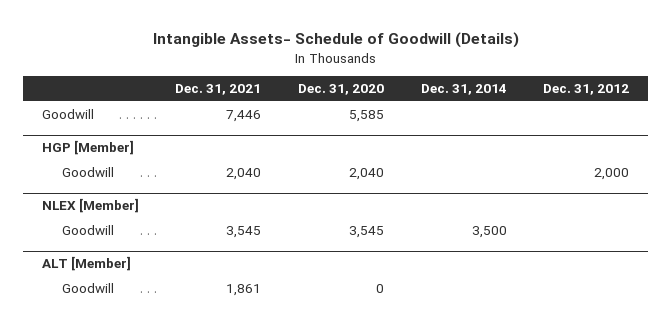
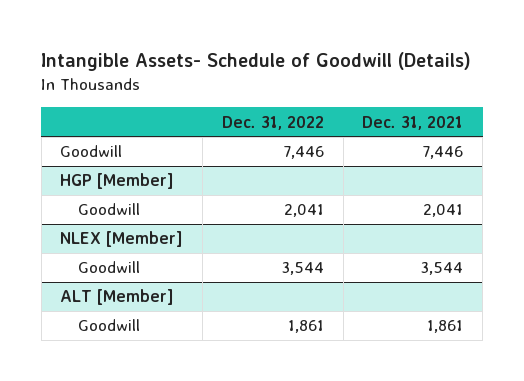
- | Dec. 31, 2021 | Dec. 31, 2020 | Dec. 31, 2014 | Dec. 31, 2012
+ | Dec. 31, 2022 | Dec. 31, 2021
@ HGP [Member]
- Goodwill | 2,040 | 2,040 | | 2,000
+ Goodwill | 2,041 | 2,041
@ NLEX [Member]
- Goodwill | 3,545 | 3,545 | 3,500 |
+ Goodwill | 3,544 | 3,544

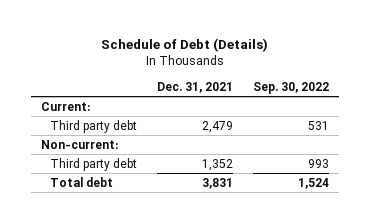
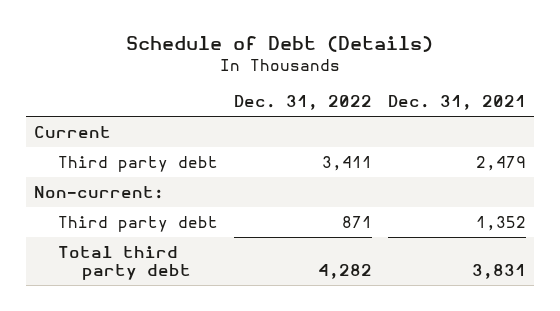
- | Dec. 31, 2021 | Sep. 30, 2022
+ | Dec. 31, 2022 | Dec. 31, 2021
- Current:
+ Current
- Total debt | 3,831 | 1,524
+ Total third party debt | 4,282 | 3,831

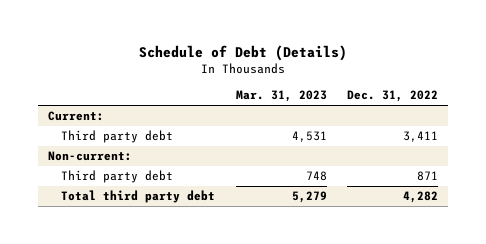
- | Dec. 31, 2022 | Dec. 31, 2021
+ | Mar. 31, 2023 | Dec. 31, 2022
- Current
+ Current:

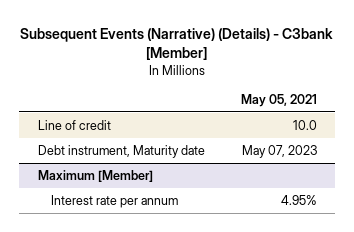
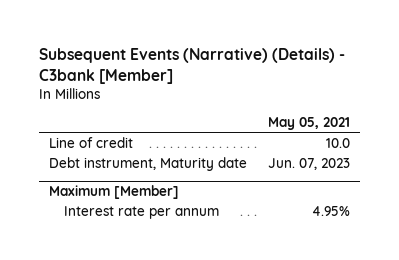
- Debt instrument, Maturity date | May 07, 2023
+ Debt instrument, Maturity date | Jun. 07, 2023

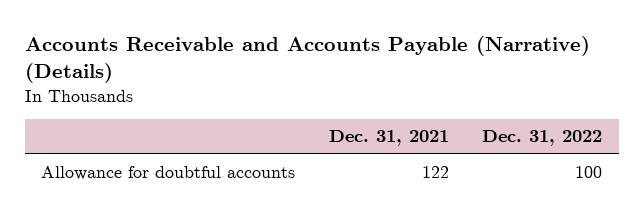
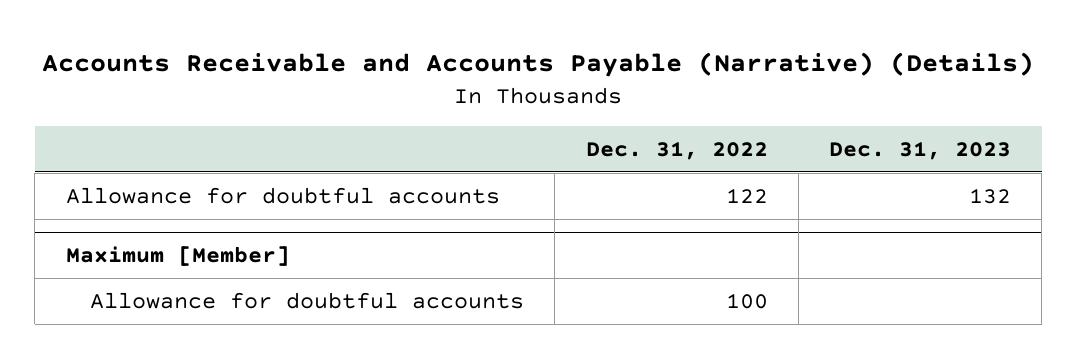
- | Dec. 31, 2021 | Dec. 31, 2022
+ | Dec. 31, 2022 | Dec. 31, 2023
+ Allowance for doubtful accounts | 122 | 132
+ Maximum [Member]

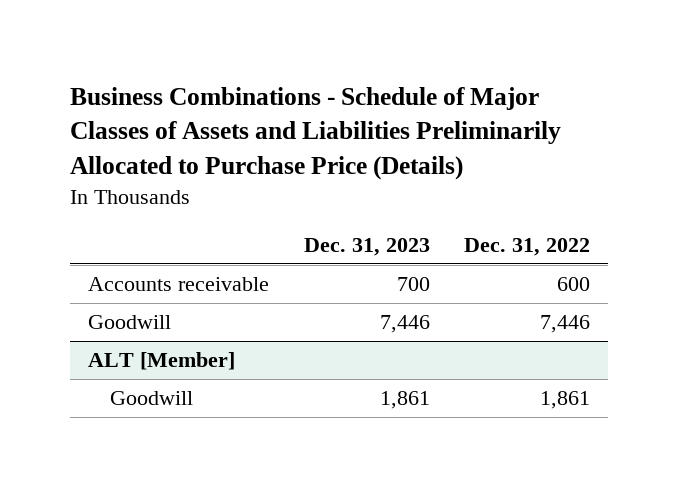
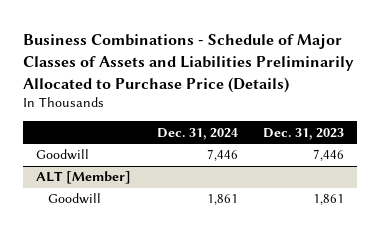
- | Dec. 31, 2023 | Dec. 31, 2022
+ | Dec. 31, 2024 | Dec. 31, 2023
- Accounts receivable | 700 | 600

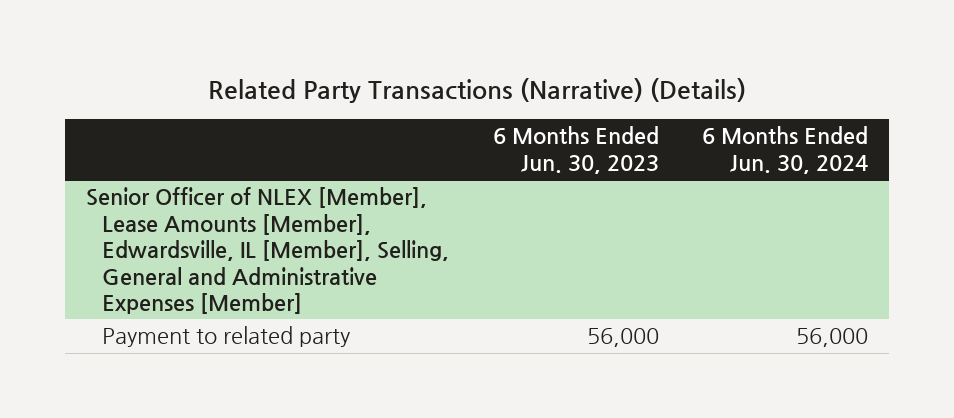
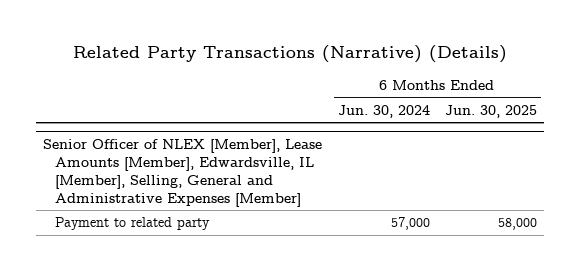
- | 6 Months Ended Jun. 30, 2023 | 6 Months Ended Jun. 30, 2024
+ | 6 Months Ended Jun. 30, 2024 | 6 Months Ended Jun. 30, 2025
@ Senior Officer of NLEX [Member], Lease Amounts [Member], Edwardsville, IL [Member], Selling, General and Administrative Expenses [Member]
- Payment to related party | 56,000 | 56,000
+ Payment to related party | 57,000 | 58,000

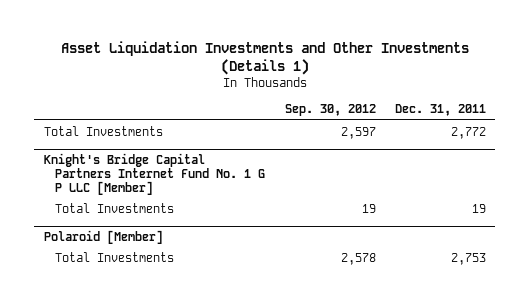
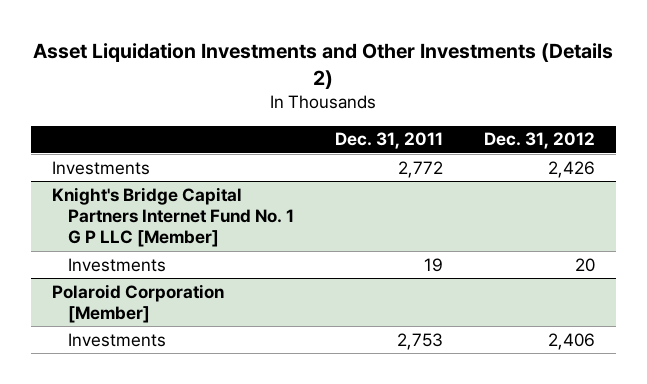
- Asset Liquidation Investments and Other Investments (Details 1)
+ Asset Liquidation Investments and Other Investments (Details 2)
- | Sep. 30, 2012 | Dec. 31, 2011
+ | Dec. 31, 2011 | Dec. 31, 2012
- Total Investments | 2,597 | 2,772
+ Investments | 2,772 | 2,426
@ Knight's Bridge Capital Partners Internet Fund No. 1 G P LLC [Member]
- Total Investments | 19 | 19
- Polaroid [Member]
- Total Investments | 2,578 | 2,753
@ Knight's Bridge Capital Partners Internet Fund No. 1 G P LLC [Member]
+ Investments | 19 | 20
+ Polaroid Corporation [Member]
+ Investments | 2,753 | 2,406

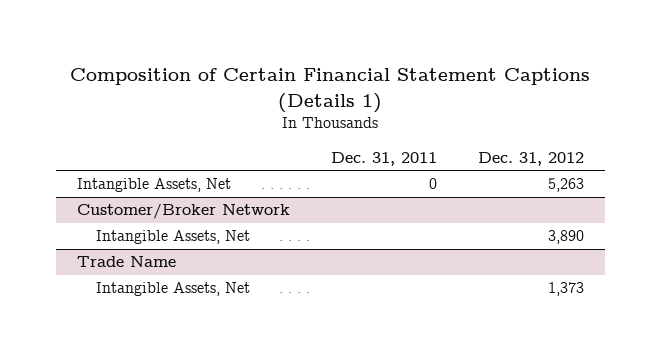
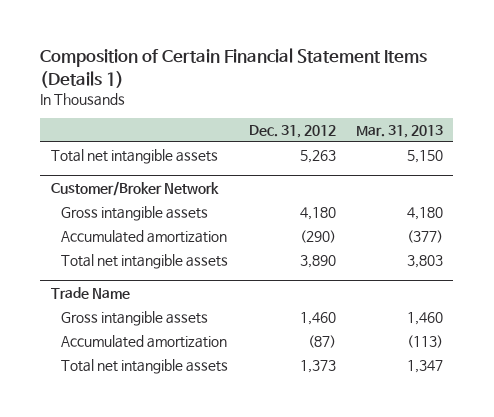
- Composition of Certain Financial Statement Captions (Details 1)
+ Composition of Certain Financial Statement Items (Details 1)
- | Dec. 31, 2011 | Dec. 31, 2012
+ | Dec. 31, 2012 | Mar. 31, 2013
- Intangible Assets, Net | 0 | 5,263
+ Total net intangible assets | 5,263 | 5,150
@ Customer/Broker Network
- Intangible Assets, Net | | 3,890
+ Gross intangible assets | 4,180 | 4,180
+ Accumulated amortization | (290) | (377)
+ Total net intangible assets | 3,890 | 3,803
@ Trade Name
- Intangible Assets, Net | | 1,373
+ Gross intangible assets | 1,460 | 1,460
+ Accumulated amortization | (87) | (113)
+ Total net intangible assets | 1,373 | 1,347

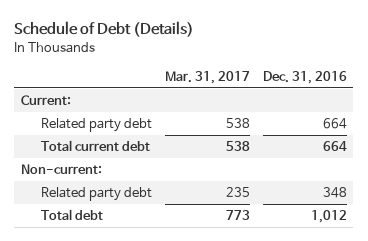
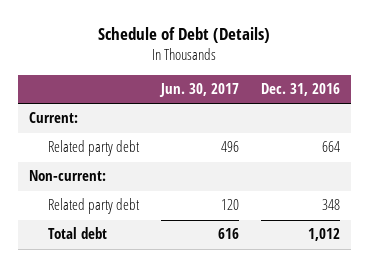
- | Mar. 31, 2017 | Dec. 31, 2016
+ | Jun. 30, 2017 | Dec. 31, 2016
- Total current debt | 538 | 664

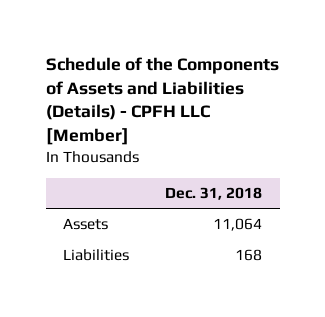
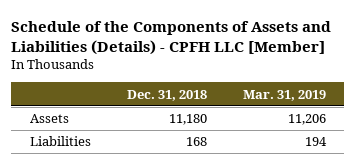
- | Dec. 31, 2018
+ | Dec. 31, 2018 | Mar. 31, 2019
- Assets | 11,064
+ Assets | 11,180 | 11,206

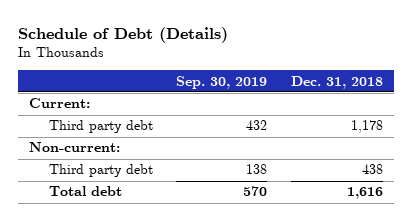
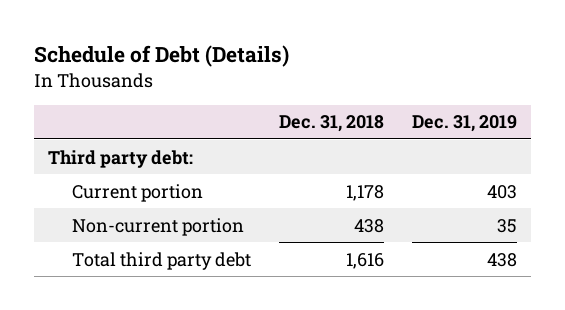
- | Sep. 30, 2019 | Dec. 31, 2018
+ | Dec. 31, 2018 | Dec. 31, 2019
- Current:
- Third party debt | 432 | 1,178
- Non-current:
- Third party debt | 138 | 438
- Total debt | 570 | 1,616
+ Third party debt:
+ Current portion | 1,178 | 403
+ Non-current portion | 438 | 35
+ Total third party debt | 1,616 | 438

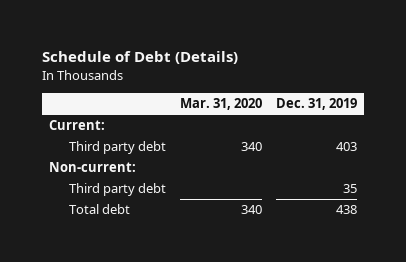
- | Dec. 31, 2018 | Dec. 31, 2019
+ | Mar. 31, 2020 | Dec. 31, 2019
- Third party debt:
- Current portion | 1,178 | 403
- Non-current portion | 438 | 35
- Total third party debt | 1,616 | 438
+ Current:
+ Third party debt | 340 | 403
+ Non-current:
+ Third party debt | | 35
+ Total debt | 340 | 438

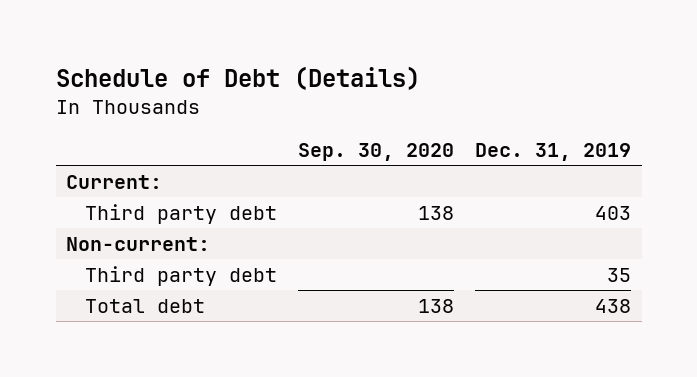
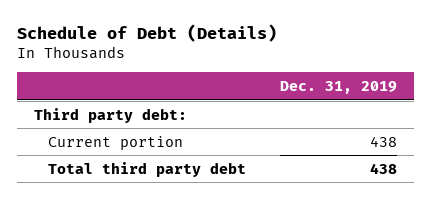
- | Sep. 30, 2020 | Dec. 31, 2019
+ | Dec. 31, 2019
- Current:
- Third party debt | 138 | 403
- Non-current:
- Third party debt | | 35
- Total debt | 138 | 438
+ Third party debt:
+ Current portion | 438
+ Total third party debt | 438

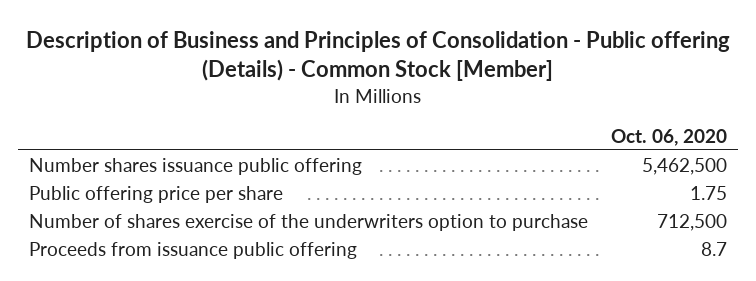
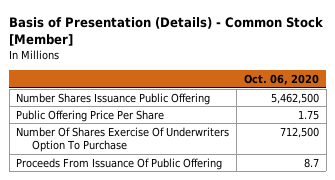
- Description of Business and Principles of Consolidation - Public offering (Details) - Common Stock [Member]
+ Basis of Presentation (Details) - Common Stock [Member]
- Number shares issuance public offering | 5,462,500
- Public offering price per share | 1.75
- Number of shares exercise of the underwriters option to purchase | 712,500
- Proceeds from issuance public offering | 8.7
+ Number Shares Issuance Public Offering | 5,462,500
+ Public Offering Price Per Share | 1.75
+ Number Of Shares Exercise Of Underwriters Option To Purchase | 712,500
+ Proceeds From Issuance Of Public Offering | 8.7

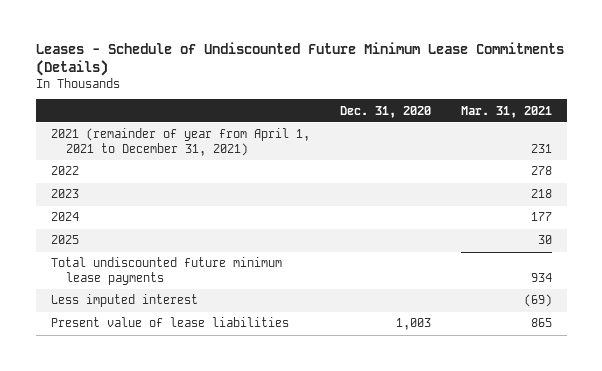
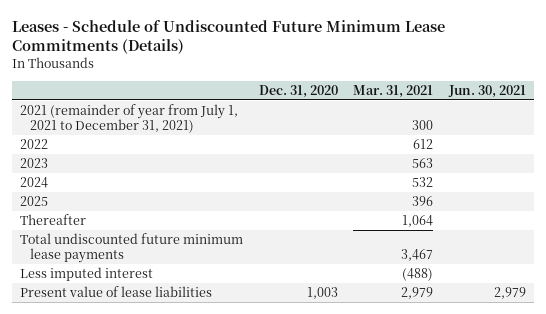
- | Dec. 31, 2020 | Mar. 31, 2021
+ | Dec. 31, 2020 | Mar. 31, 2021 | Jun. 30, 2021
- 2021 (remainder of year from April 1, 2021 to December 31, 2021) | | 231
- 2022 | | 278
- 2023 | | 218
- 2024 | | 177
- 2025 | | 30
- Total undiscounted future minimum lease payments | | 934
- Less imputed interest | | (69)
- Present value of lease liabilities | 1,003 | 865
+ 2021 (remainder of year from July 1, 2021 to December 31, 2021) | | 300 |
+ 2022 | | 612 |
+ 2023 | | 563 |
+ 2024 | | 532 |
+ 2025 | | 396 |
+ Thereafter | | 1,064 |
+ Total undiscounted future minimum lease payments | | 3,467 |
+ Less imputed interest | | (488) |
+ Present value of lease liabilities | 1,003 | 2,979 | 2,979

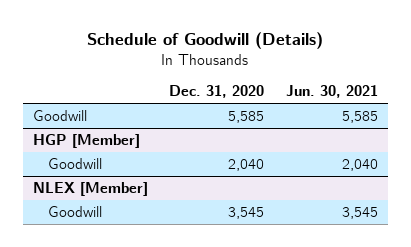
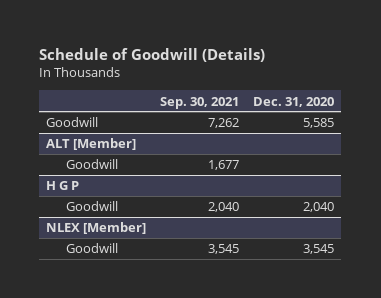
- | Dec. 31, 2020 | Jun. 30, 2021
+ | Sep. 30, 2021 | Dec. 31, 2020
- HGP [Member]
+ ALT [Member]
+ Goodwill | 1,677 |
+ H G P

